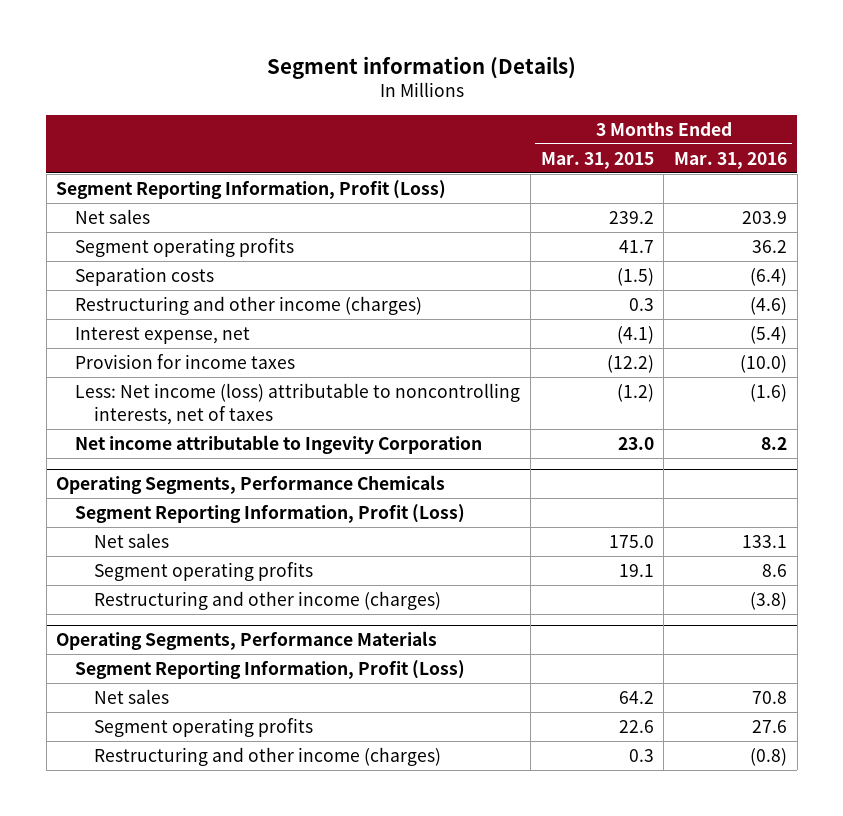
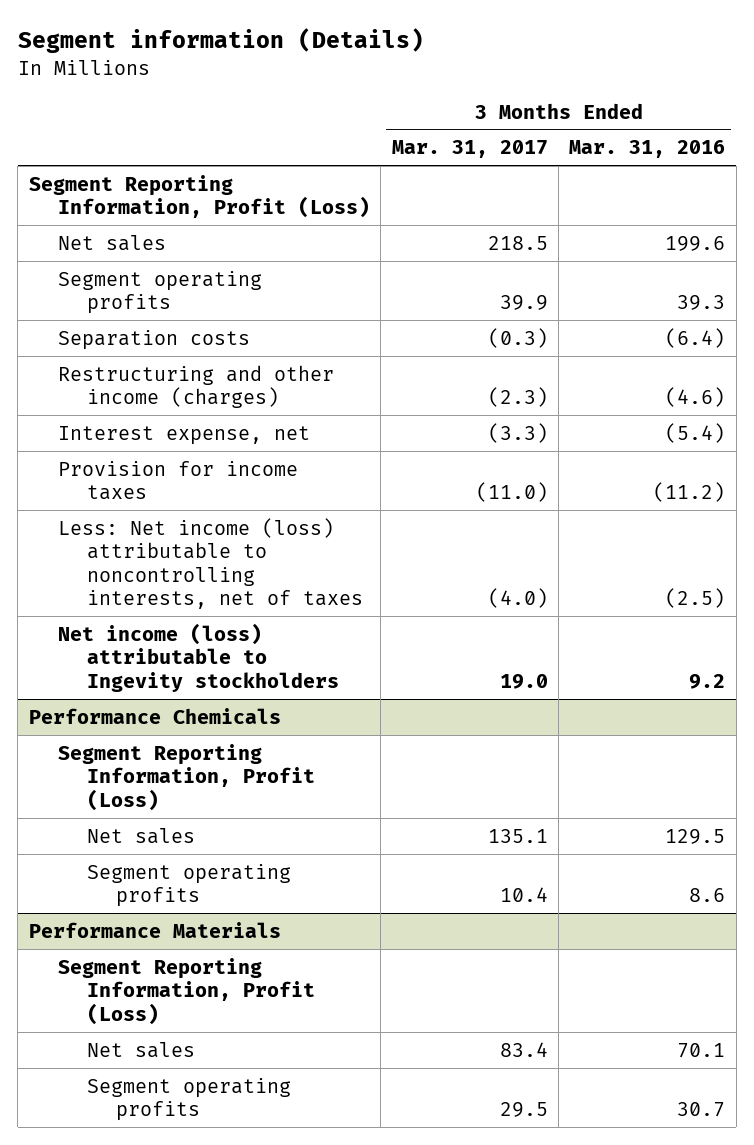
- | 3 Months Ended Mar. 31, 2015 | 3 Months Ended Mar. 31, 2016
+ | 3 Months Ended Mar. 31, 2017 | 3 Months Ended Mar. 31, 2016
- Net sales | 239.2 | 203.9
- Segment operating profits | 41.7 | 36.2
+ Net sales | 218.5 | 199.6
+ Segment operating profits | 39.9 | 39.3
- Provision for income taxes | (12.2) | (10.0)
- Less: Net income (loss) attributable to noncontrolling interests, net of taxes | (1.2) | (1.6)
- Net income attributable to Ingevity Corporation | 23.0 | 8.2
- Operating Segments, Performance Chemicals
+ Provision for income taxes | (11.0) | (11.2)
+ Less: Net income (loss) attributable to noncontrolling interests, net of taxes | (4.0) | (2.5)
+ Net income (loss) attributable to Ingevity stockholders | 19.0 | 9.2
+ Performance Chemicals
- Net sales | 175.0 | 133.1
+ Net sales | 135.1 | 129.5
- Restructuring and other income (charges) | | (3.8)
- Operating Segments, Performance Materials
+ Performance Materials
- Net sales | 64.2 | 70.8
- Segment operating profits | 22.6 | 27.6
- Restructuring and other income (charges) | 0.3 | (0.8)
+ Net sales | 83.4 | 70.1
+ Segment operating profits | 29.5 | 30.7

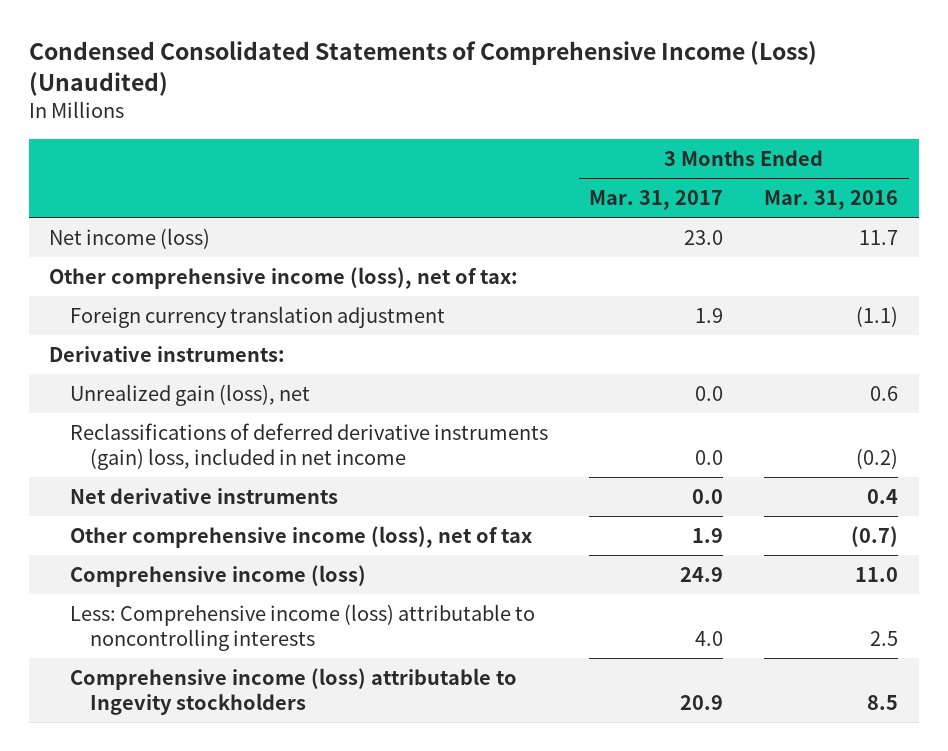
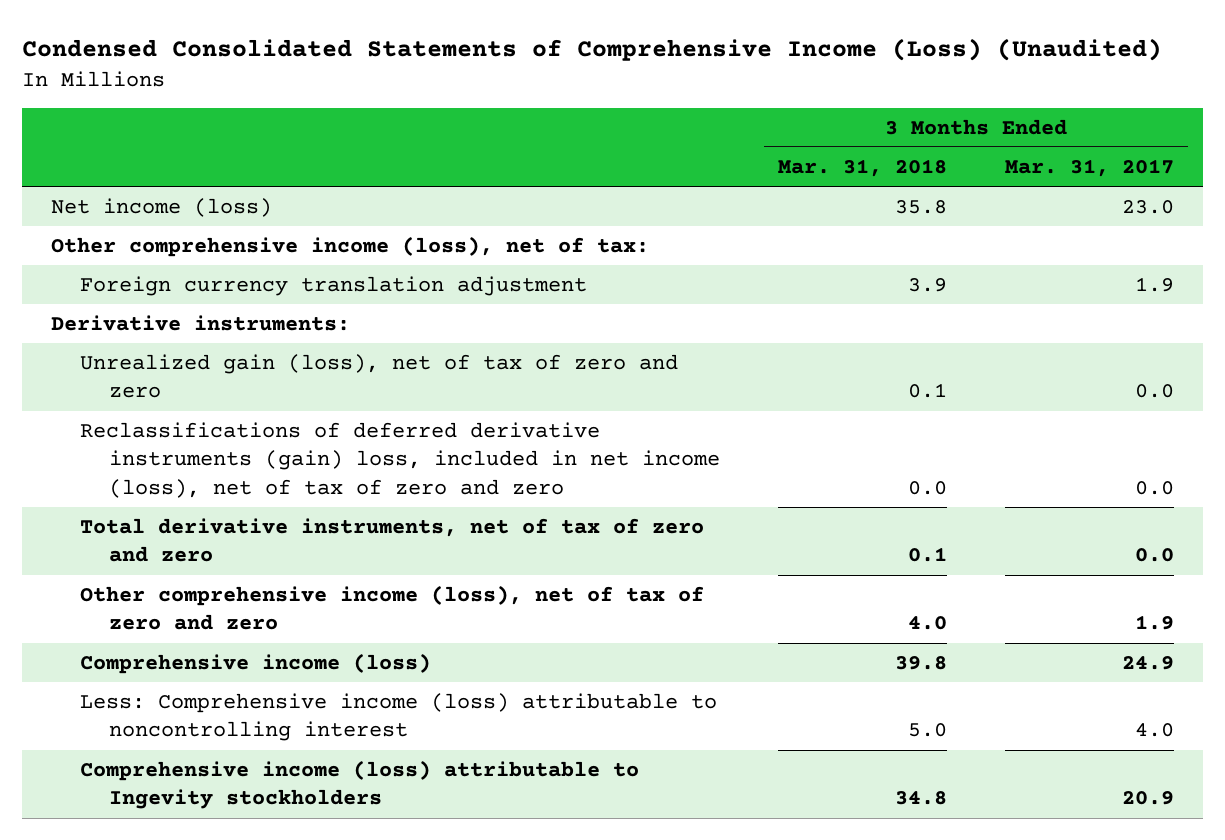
- | 3 Months Ended Mar. 31, 2017 | 3 Months Ended Mar. 31, 2016
+ | 3 Months Ended Mar. 31, 2018 | 3 Months Ended Mar. 31, 2017
- Unrealized gain (loss), net | 0.0 | 0.6
- Reclassifications of deferred derivative instruments (gain) loss, included in net income | 0.0 | (0.2)
- Net derivative instruments | 0.0 | 0.4
- Other comprehensive income (loss), net of tax | 1.9 | (0.7)
+ Unrealized gain (loss), net of tax of zero and zero | 0.1 | 0.0
+ Reclassifications of deferred derivative instruments (gain) loss, included in net income (loss), net of tax of zero and zero | 0.0 | 0.0
+ Total derivative instruments, net of tax of zero and zero | 0.1 | 0.0
+ Other comprehensive income (loss), net of tax of zero and zero | 4.0 | 1.9
- Less: Comprehensive income (loss) attributable to noncontrolling interests | 4.0 | 2.5
+ Less: Comprehensive income (loss) attributable to noncontrolling interest | 5.0 | 4.0

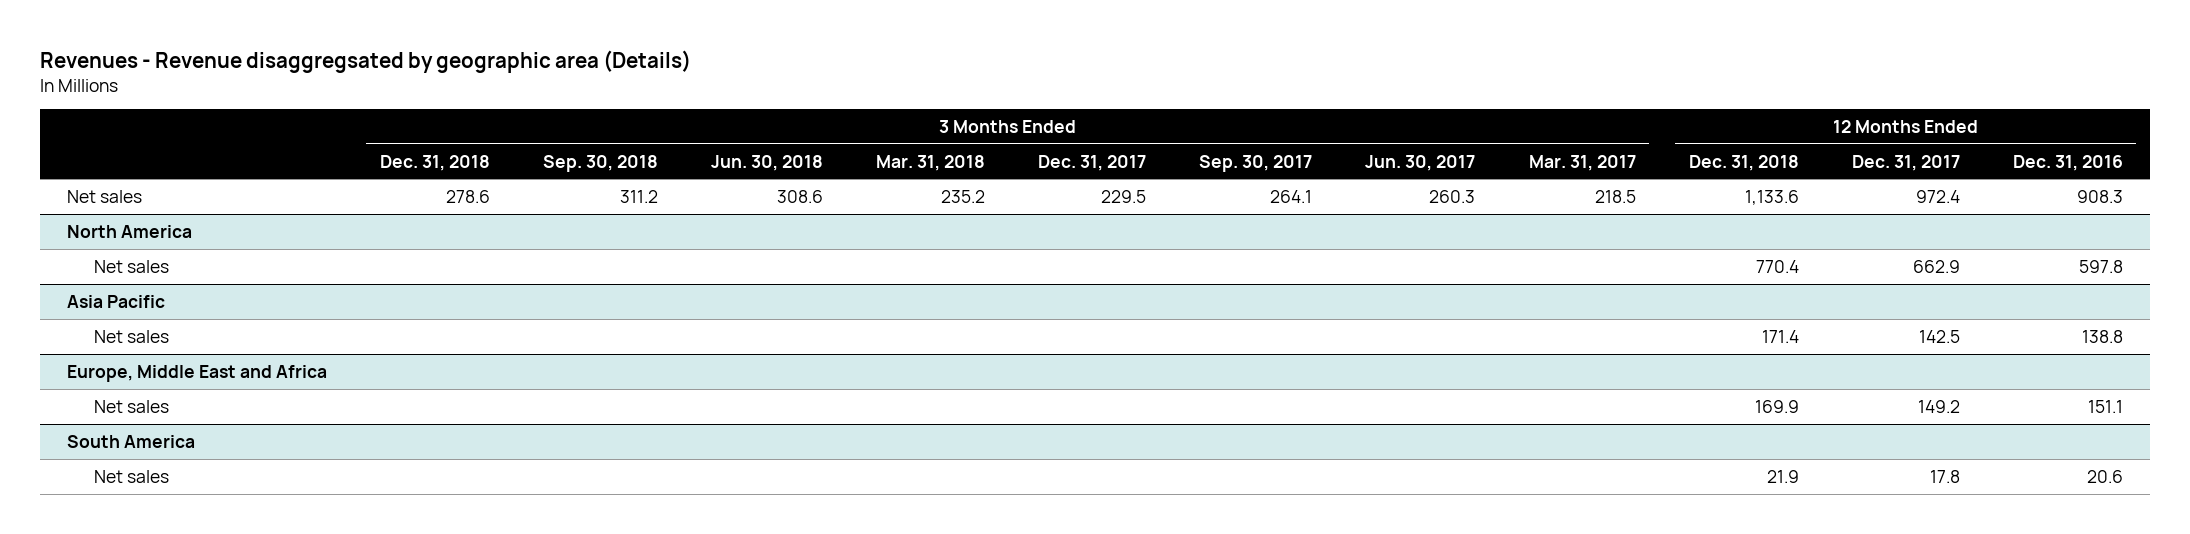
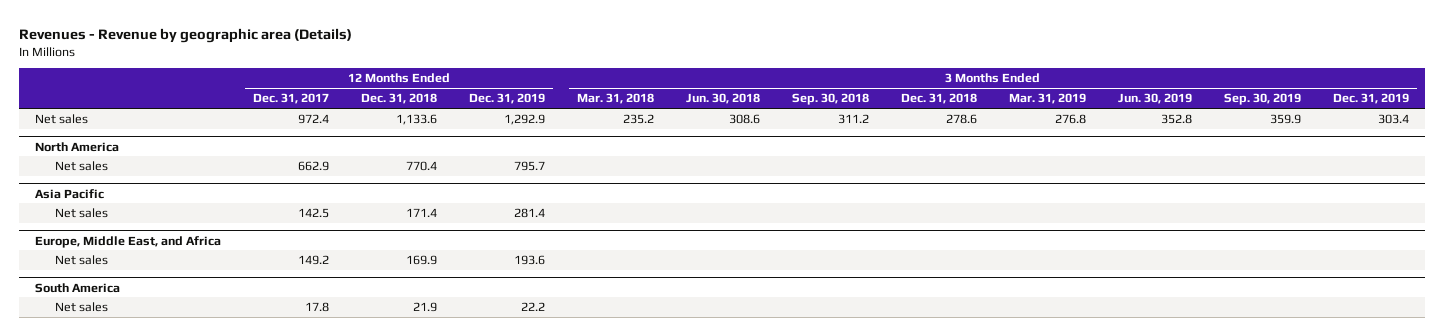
- Revenues - Revenue disaggregsated by geographic area (Details)
+ Revenues - Revenue by geographic area (Details)
- | 3 Months Ended Dec. 31, 2018 | 3 Months Ended Sep. 30, 2018 | 3 Months Ended Jun. 30, 2018 | 3 Months Ended Mar. 31, 2018 | 3 Months Ended Dec. 31, 2017 | 3 Months Ended Sep. 30, 2017 | 3 Months Ended Jun. 30, 2017 | 3 Months Ended Mar. 31, 2017 | 12 Months Ended Dec. 31, 2018 | 12 Months Ended Dec. 31, 2017 | 12 Months Ended Dec. 31, 2016
+ | 12 Months Ended Dec. 31, 2017 | 12 Months Ended Dec. 31, 2018 | 12 Months Ended Dec. 31, 2019 | 3 Months Ended Mar. 31, 2018 | 3 Months Ended Jun. 30, 2018 | 3 Months Ended Sep. 30, 2018 | 3 Months Ended Dec. 31, 2018 | 3 Months Ended Mar. 31, 2019 | 3 Months Ended Jun. 30, 2019 | 3 Months Ended Sep. 30, 2019 | 3 Months Ended Dec. 31, 2019
- Europe, Middle East and Africa
+ Europe, Middle East, and Africa

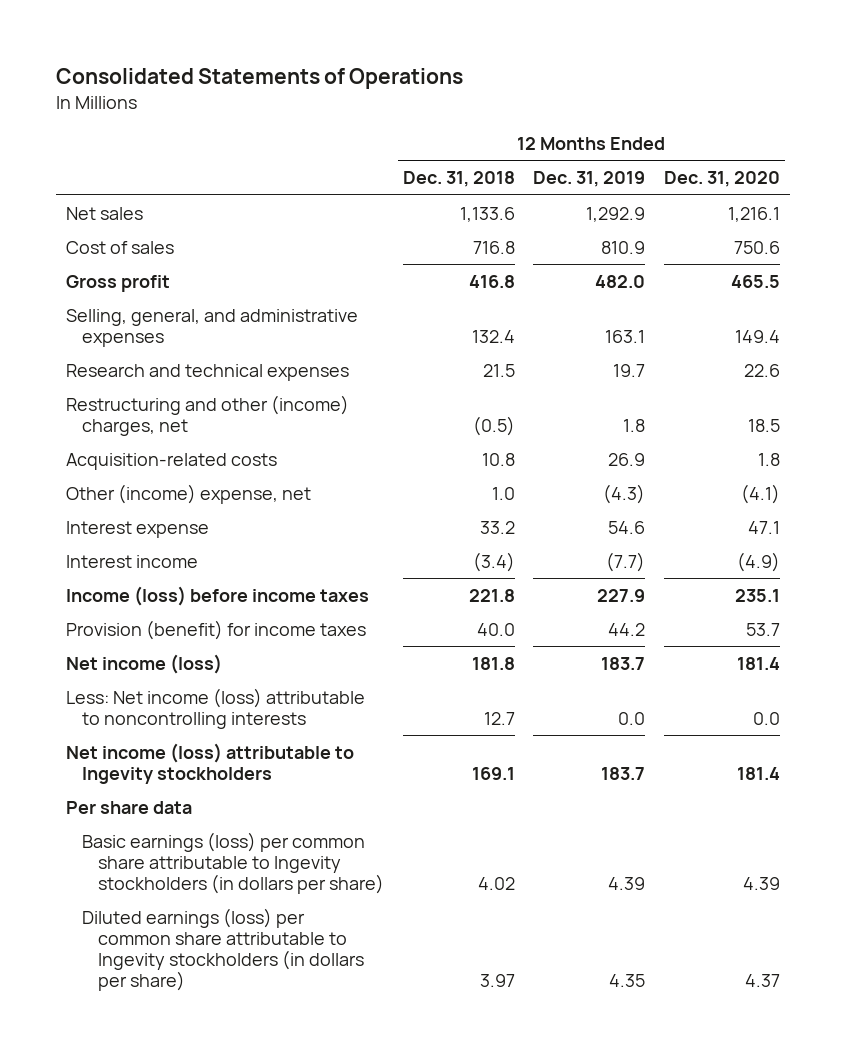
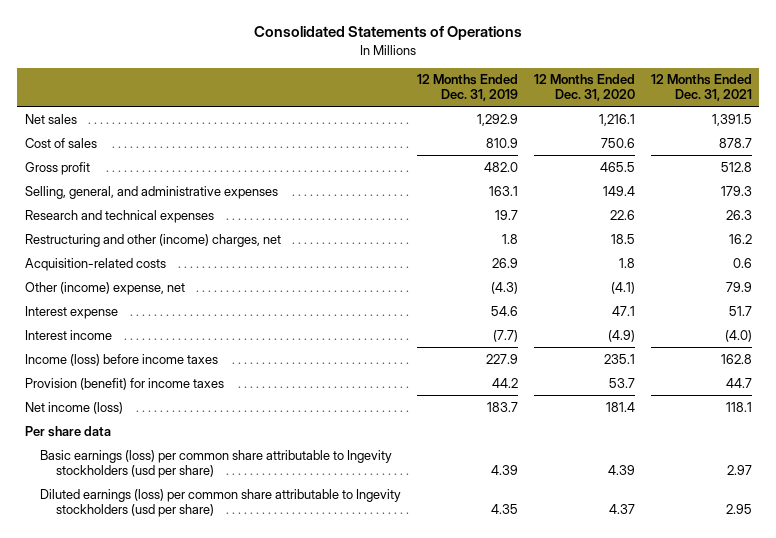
- | 12 Months Ended Dec. 31, 2018 | 12 Months Ended Dec. 31, 2019 | 12 Months Ended Dec. 31, 2020
+ | 12 Months Ended Dec. 31, 2019 | 12 Months Ended Dec. 31, 2020 | 12 Months Ended Dec. 31, 2021
- Less: Net income (loss) attributable to noncontrolling interests | 12.7 | 0.0 | 0.0
- Net income (loss) attributable to Ingevity stockholders | 169.1 | 183.7 | 181.4
- Basic earnings (loss) per common share attributable to Ingevity stockholders (in dollars per share) | 4.02 | 4.39 | 4.39
- Diluted earnings (loss) per common share attributable to Ingevity stockholders (in dollars per share) | 3.97 | 4.35 | 4.37
+ Basic earnings (loss) per common share attributable to Ingevity stockholders (usd per share) | 4.39 | 4.39 | 2.97
+ Diluted earnings (loss) per common share attributable to Ingevity stockholders (usd per share) | 4.35 | 4.37 | 2.95

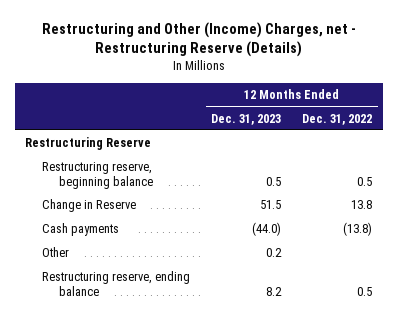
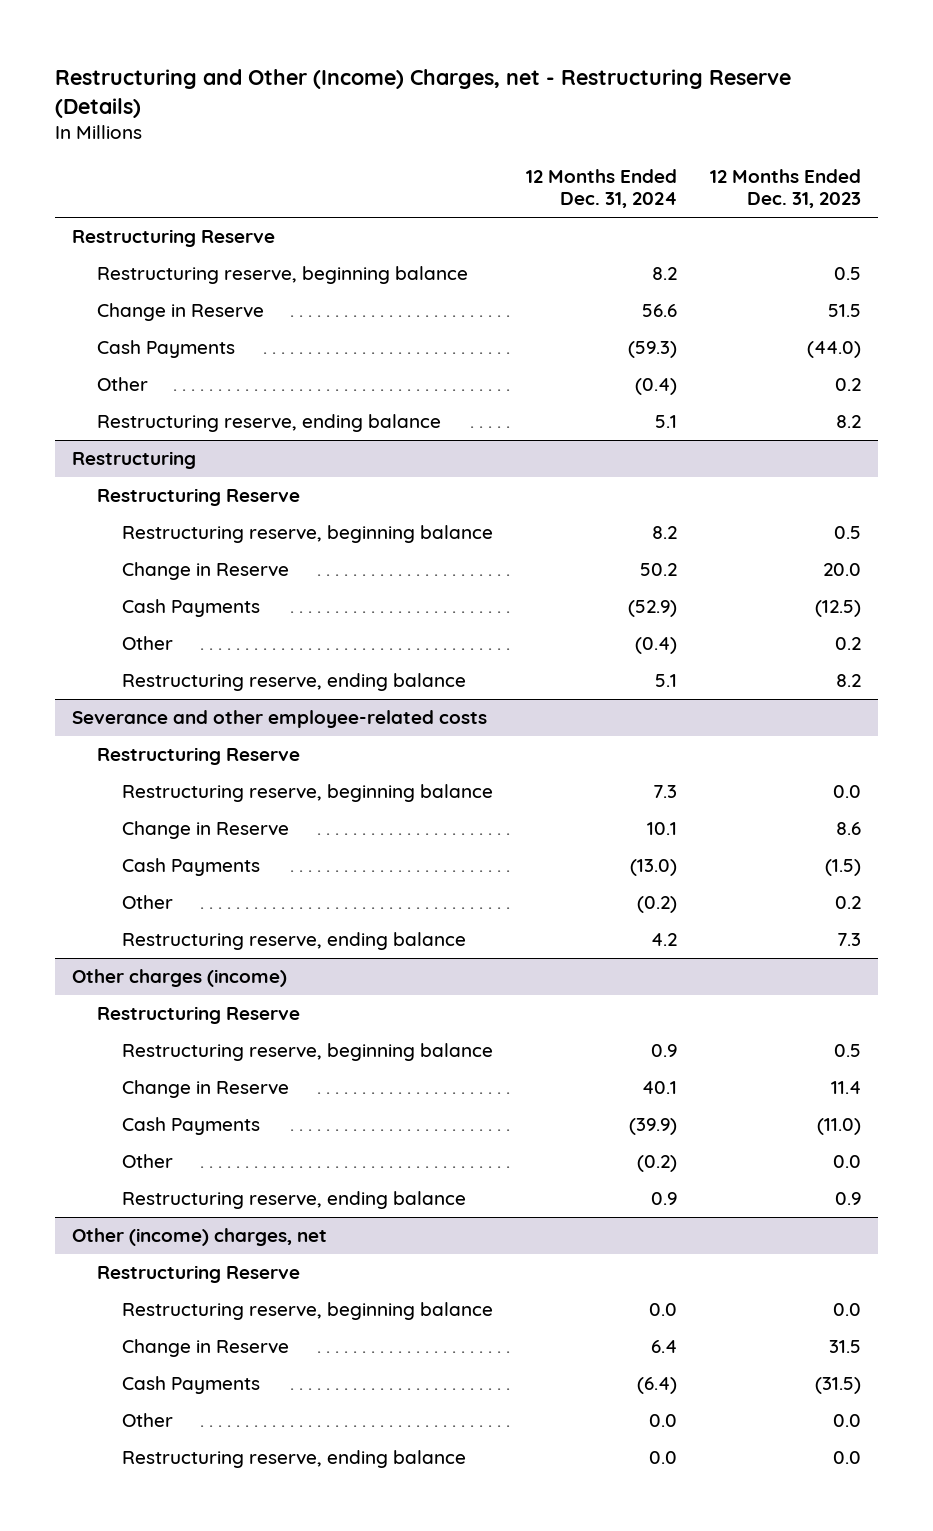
- | 12 Months Ended Dec. 31, 2023 | 12 Months Ended Dec. 31, 2022
+ | 12 Months Ended Dec. 31, 2024 | 12 Months Ended Dec. 31, 2023
- Cash payments | (44.0) | (13.8)
+ Cash Payments | (59.3) | (44.0)
+ Restructuring
+ Restructuring Reserve
+ Restructuring reserve, beginning balance | 8.2 | 0.5
+ Change in Reserve | 50.2 | 20.0
+ Cash Payments | (52.9) | (12.5)
+ Other | (0.4) | 0.2
+ Restructuring reserve, ending balance | 5.1 | 8.2
+ Severance and other employee-related costs
+ Restructuring Reserve
+ Restructuring reserve, beginning balance | 7.3 | 0.0
+ Change in Reserve | 10.1 | 8.6
+ Cash Payments | (13.0) | (1.5)
+ Other | (0.2) | 0.2
+ Restructuring reserve, ending balance | 4.2 | 7.3
+ Other charges (income)
+ Restructuring Reserve
+ Restructuring reserve, beginning balance | 0.9 | 0.5
+ Change in Reserve | 40.1 | 11.4
+ Cash Payments | (39.9) | (11.0)
+ Other | (0.2) | 0.0
+ Restructuring reserve, ending balance | 0.9 | 0.9
+ Other (income) charges, net
+ Restructuring Reserve
+ Restructuring reserve, beginning balance | 0.0 | 0.0
+ Change in Reserve | 6.4 | 31.5
+ Cash Payments | (6.4) | (31.5)
+ Other | 0.0 | 0.0
+ Restructuring reserve, ending balance | 0.0 | 0.0

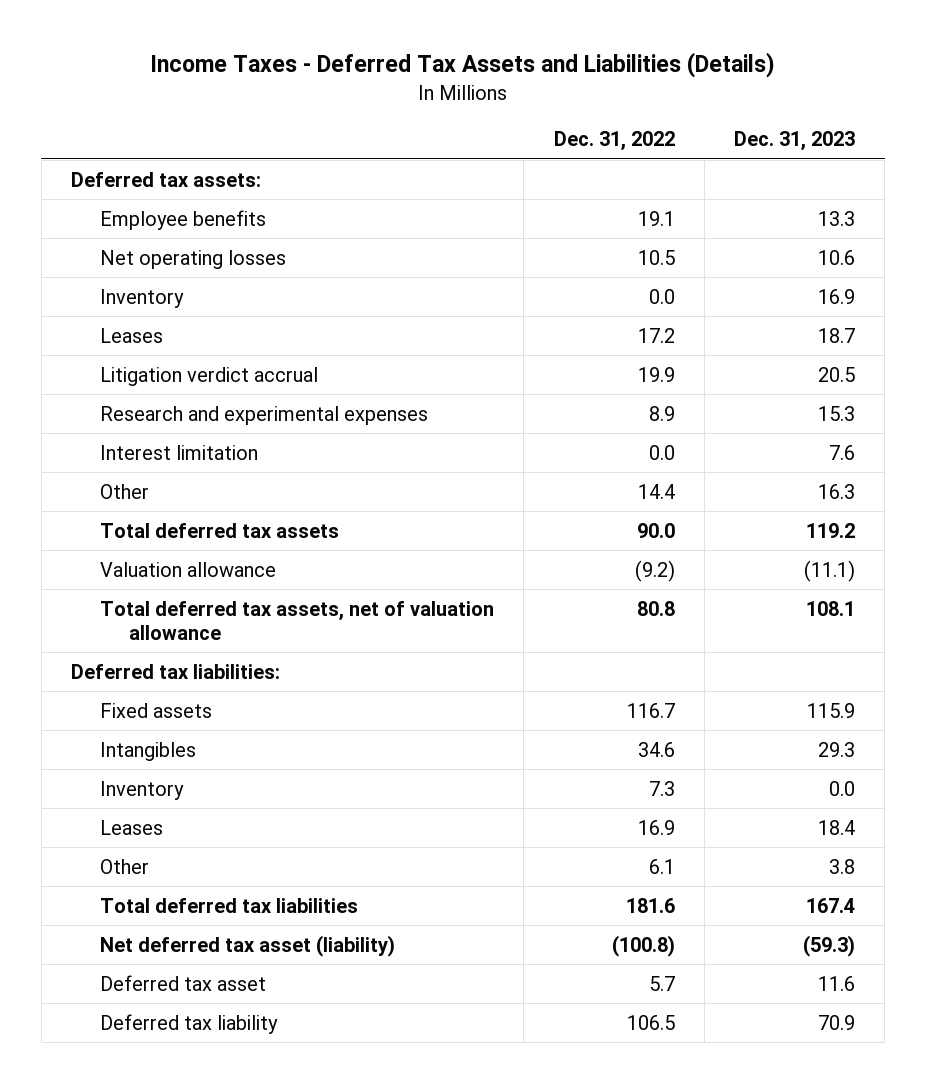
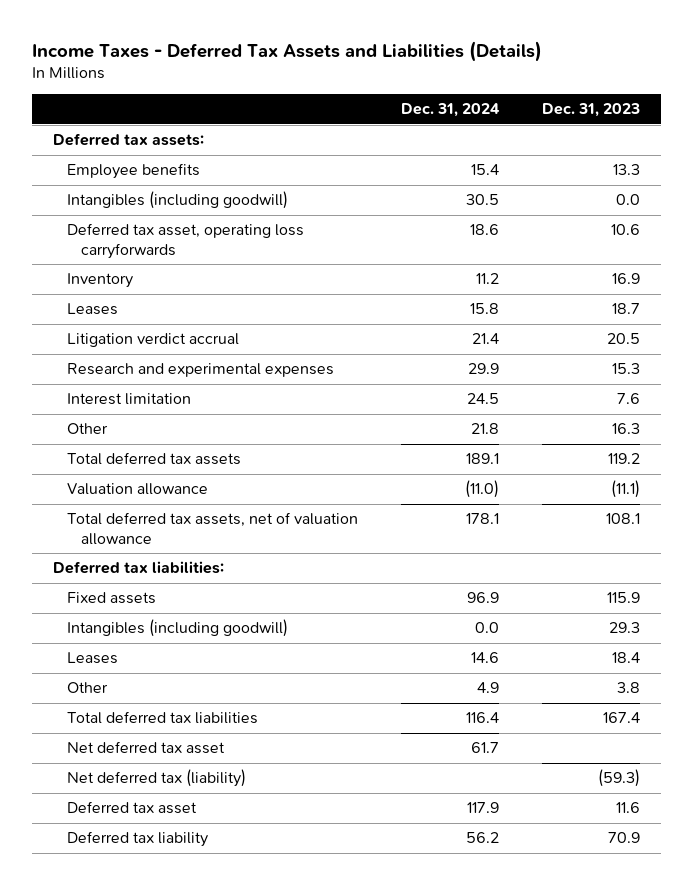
- | Dec. 31, 2022 | Dec. 31, 2023
+ | Dec. 31, 2024 | Dec. 31, 2023
- Net operating losses | 10.5 | 10.6
+ Intangibles (including goodwill) | 30.5 | 0.0
+ Deferred tax asset, operating loss carryforwards | 18.6 | 10.6
- Intangibles | 34.6 | 29.3
- Inventory | 7.3 | 0.0
+ Intangibles (including goodwill) | 0.0 | 29.3
- Net deferred tax asset (liability) | (100.8) | (59.3)
+ Net deferred tax asset | 61.7 |
+ Net deferred tax (liability) | | (59.3)

